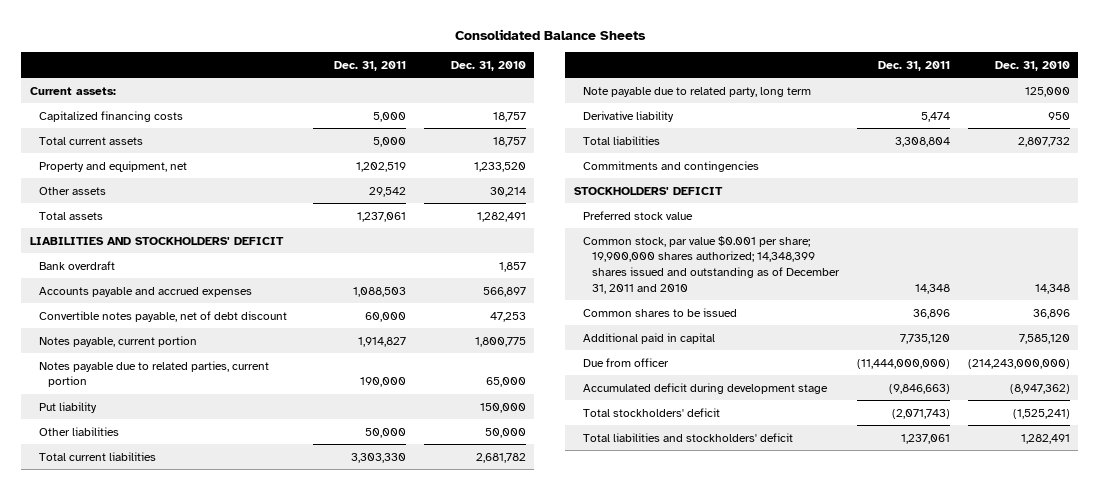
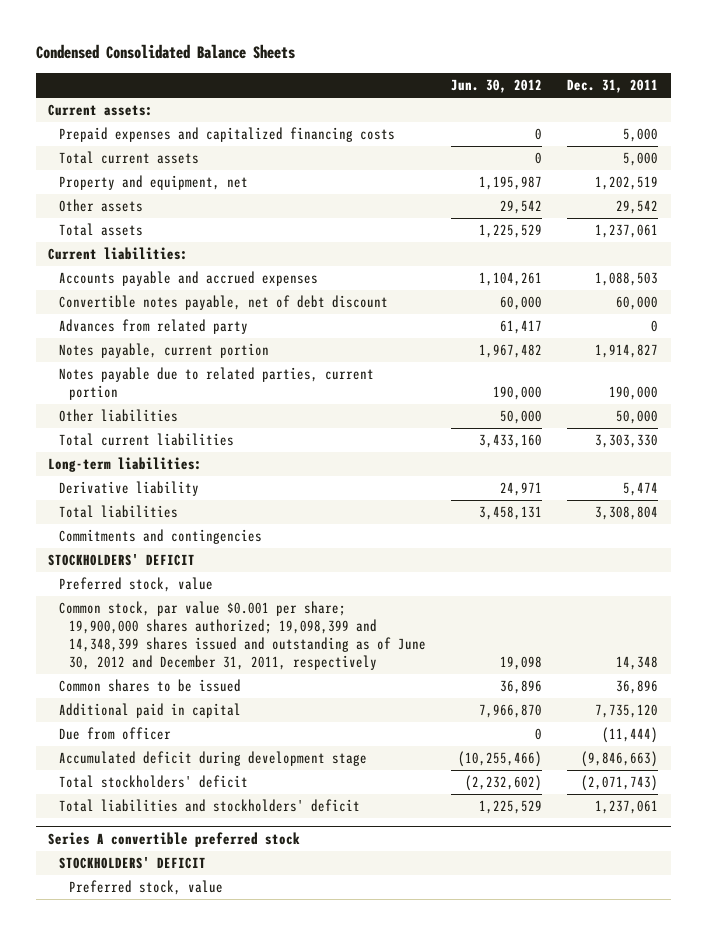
- Consolidated Balance Sheets
+ Condensed Consolidated Balance Sheets
- | Dec. 31, 2011 | Dec. 31, 2010
+ | Jun. 30, 2012 | Dec. 31, 2011
- Capitalized financing costs | 5,000 | 18,757
+ Prepaid expenses and capitalized financing costs | 0 | 5,000
- LIABILITIES AND STOCKHOLDERS' DEFICIT
- Bank overdraft | | 1,857
+ Current liabilities:
+ Advances from related party | 61,417 | 0
- Put liability | | 150,000
- Note payable due to related party, long term | | 125,000
+ Long-term liabilities:
- Preferred stock value
- Common stock, par value $0.001 per share; 19,900,000 shares authorized; 14,348,399 shares issued and outstanding as of December 31, 2011 and 2010 | 14,348 | 14,348
+ Preferred stock, value
+ Common stock, par value $0.001 per share; 19,900,000 shares authorized; 19,098,399 and 14,348,399 shares issued and outstanding as of June 30, 2012 and December 31, 2011, respectively | 19,098 | 14,348
- Due from officer | (11,444,000,000) | (214,243,000,000)
+ Due from officer | 0 | (11,444)
+ Series A convertible preferred stock
+ STOCKHOLDERS' DEFICIT
+ Preferred stock, value

